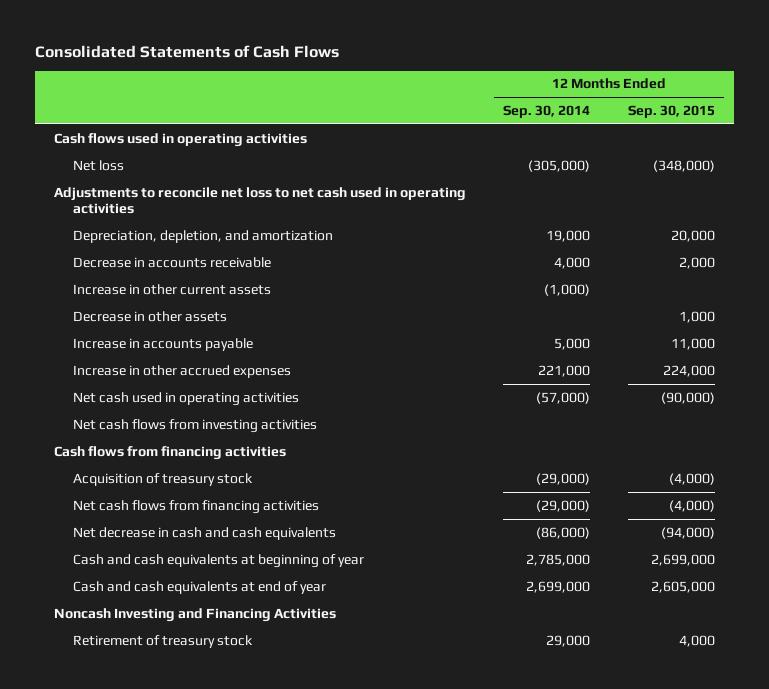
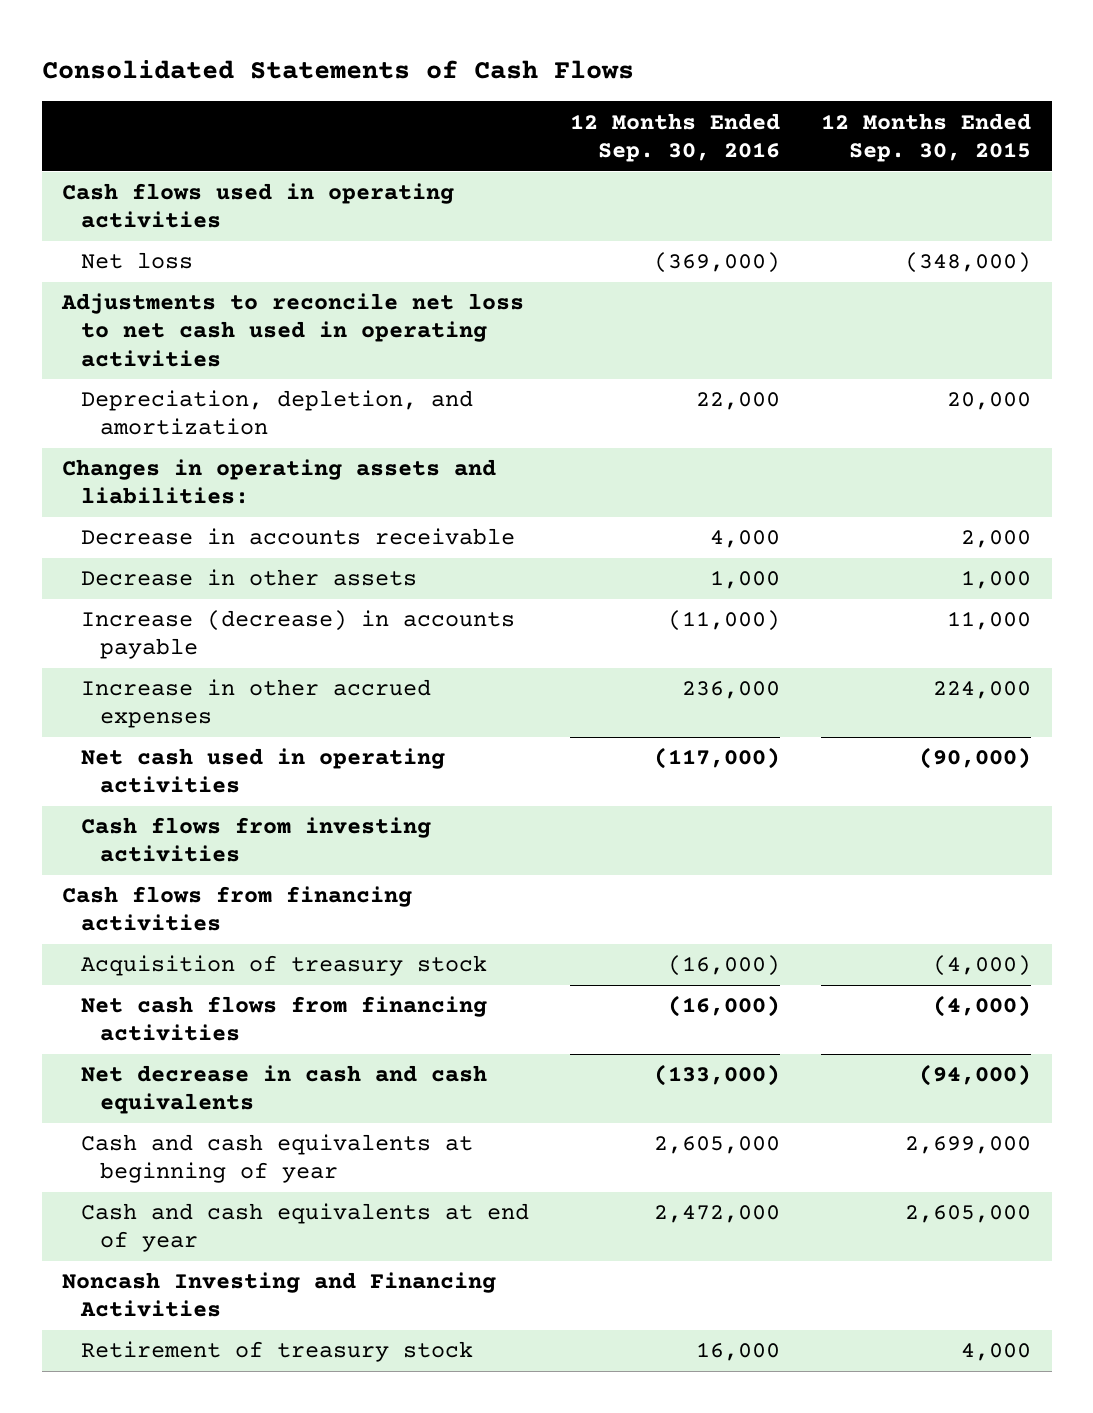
- | 12 Months Ended Sep. 30, 2014 | 12 Months Ended Sep. 30, 2015
+ | 12 Months Ended Sep. 30, 2016 | 12 Months Ended Sep. 30, 2015
+ Changes in operating assets and liabilities:
- Increase in other current assets | (1,000) |
- Increase in accounts payable | 5,000 | 11,000
+ Increase (decrease) in accounts payable | (11,000) | 11,000
- Net cash flows from investing activities
+ Cash flows from investing activities

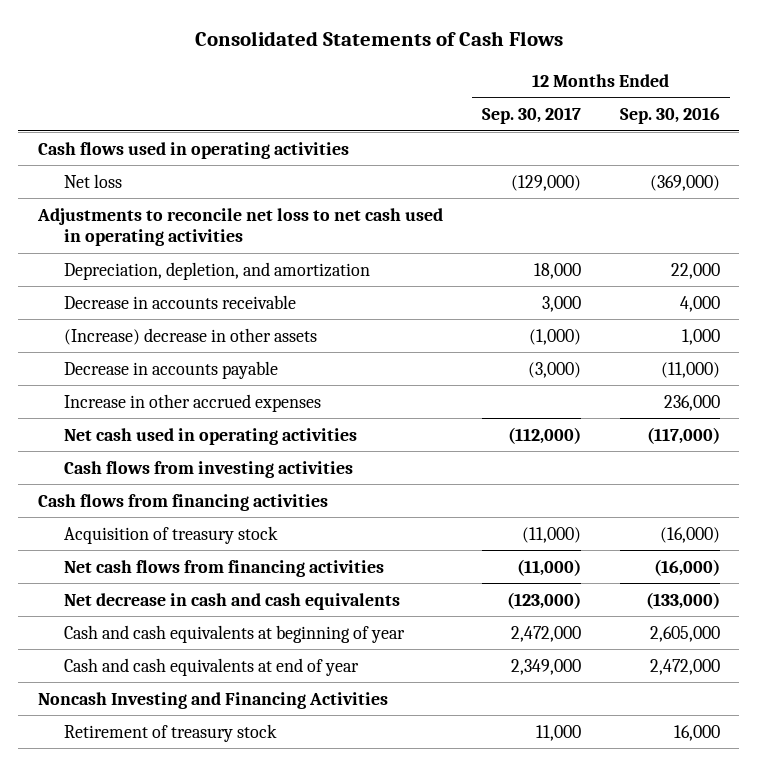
- | 12 Months Ended Sep. 30, 2016 | 12 Months Ended Sep. 30, 2015
+ | 12 Months Ended Sep. 30, 2017 | 12 Months Ended Sep. 30, 2016
- Changes in operating assets and liabilities:
- Decrease in other assets | 1,000 | 1,000
- Increase (decrease) in accounts payable | (11,000) | 11,000
+ (Increase) decrease in other assets | (1,000) | 1,000
+ Decrease in accounts payable | (3,000) | (11,000)

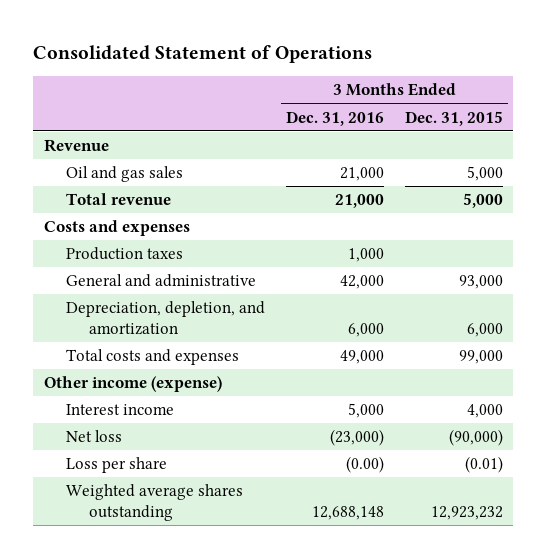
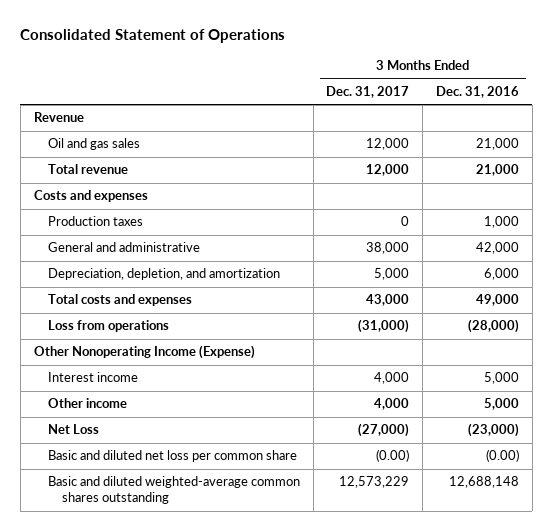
- | 3 Months Ended Dec. 31, 2016 | 3 Months Ended Dec. 31, 2015
+ | 3 Months Ended Dec. 31, 2017 | 3 Months Ended Dec. 31, 2016
- Other income (expense)
+ Loss from operations | (31,000) | (28,000)
+ Other Nonoperating Income (Expense)
- Net loss | (23,000) | (90,000)
- Loss per share | (0.00) | (0.01)
- Weighted average shares outstanding | 12,688,148 | 12,923,232
+ Other income | 4,000 | 5,000
+ Net Loss | (27,000) | (23,000)
+ Basic and diluted net loss per common share | (0.00) | (0.00)
+ Basic and diluted weighted-average common shares outstanding | 12,573,229 | 12,688,148

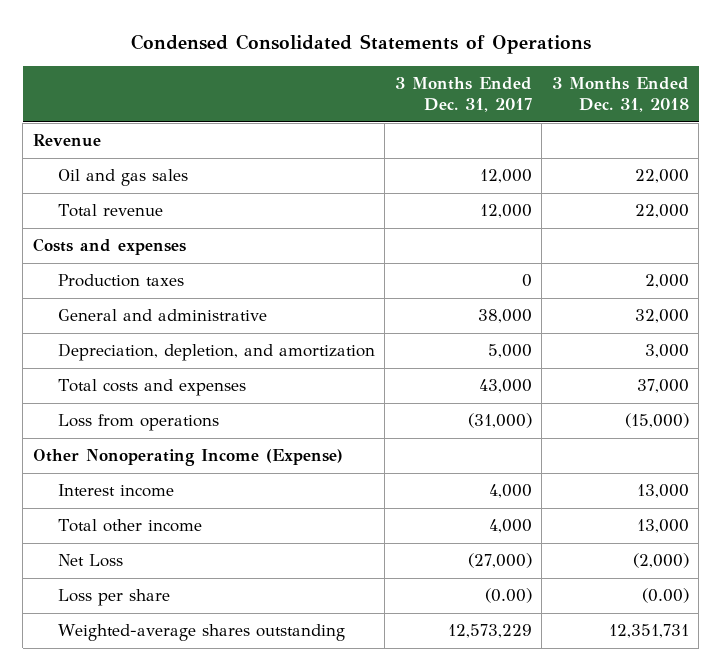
- Consolidated Statement of Operations
+ Condensed Consolidated Statements of Operations
- | 3 Months Ended Dec. 31, 2017 | 3 Months Ended Dec. 31, 2016
+ | 3 Months Ended Dec. 31, 2017 | 3 Months Ended Dec. 31, 2018
- Other income | 4,000 | 5,000
+ Total other income | 4,000 | 13,000
- Basic and diluted net loss per common share | (0.00) | (0.00)
- Basic and diluted weighted-average common shares outstanding | 12,573,229 | 12,688,148
+ Loss per share | (0.00) | (0.00)
+ Weighted-average shares outstanding | 12,573,229 | 12,351,731

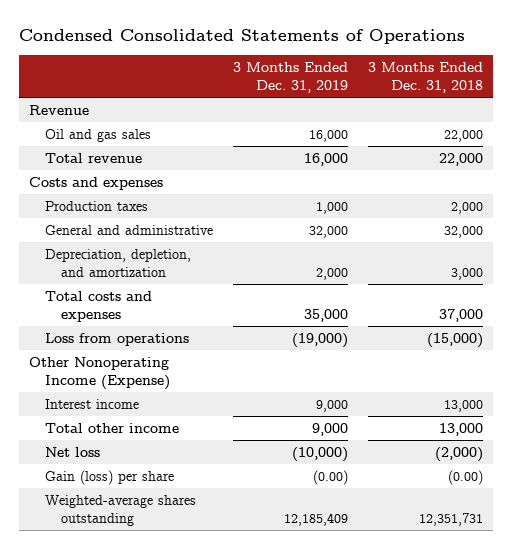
- | 3 Months Ended Dec. 31, 2017 | 3 Months Ended Dec. 31, 2018
+ | 3 Months Ended Dec. 31, 2019 | 3 Months Ended Dec. 31, 2018
- Net Loss | (27,000) | (2,000)
- Loss per share | (0.00) | (0.00)
+ Net loss | (10,000) | (2,000)
+ Gain (loss) per share | (0.00) | (0.00)

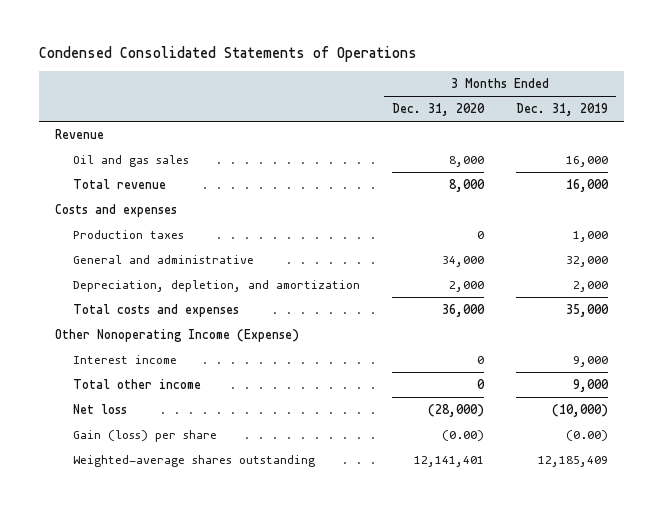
- | 3 Months Ended Dec. 31, 2019 | 3 Months Ended Dec. 31, 2018
+ | 3 Months Ended Dec. 31, 2020 | 3 Months Ended Dec. 31, 2019
- Loss from operations | (19,000) | (15,000)

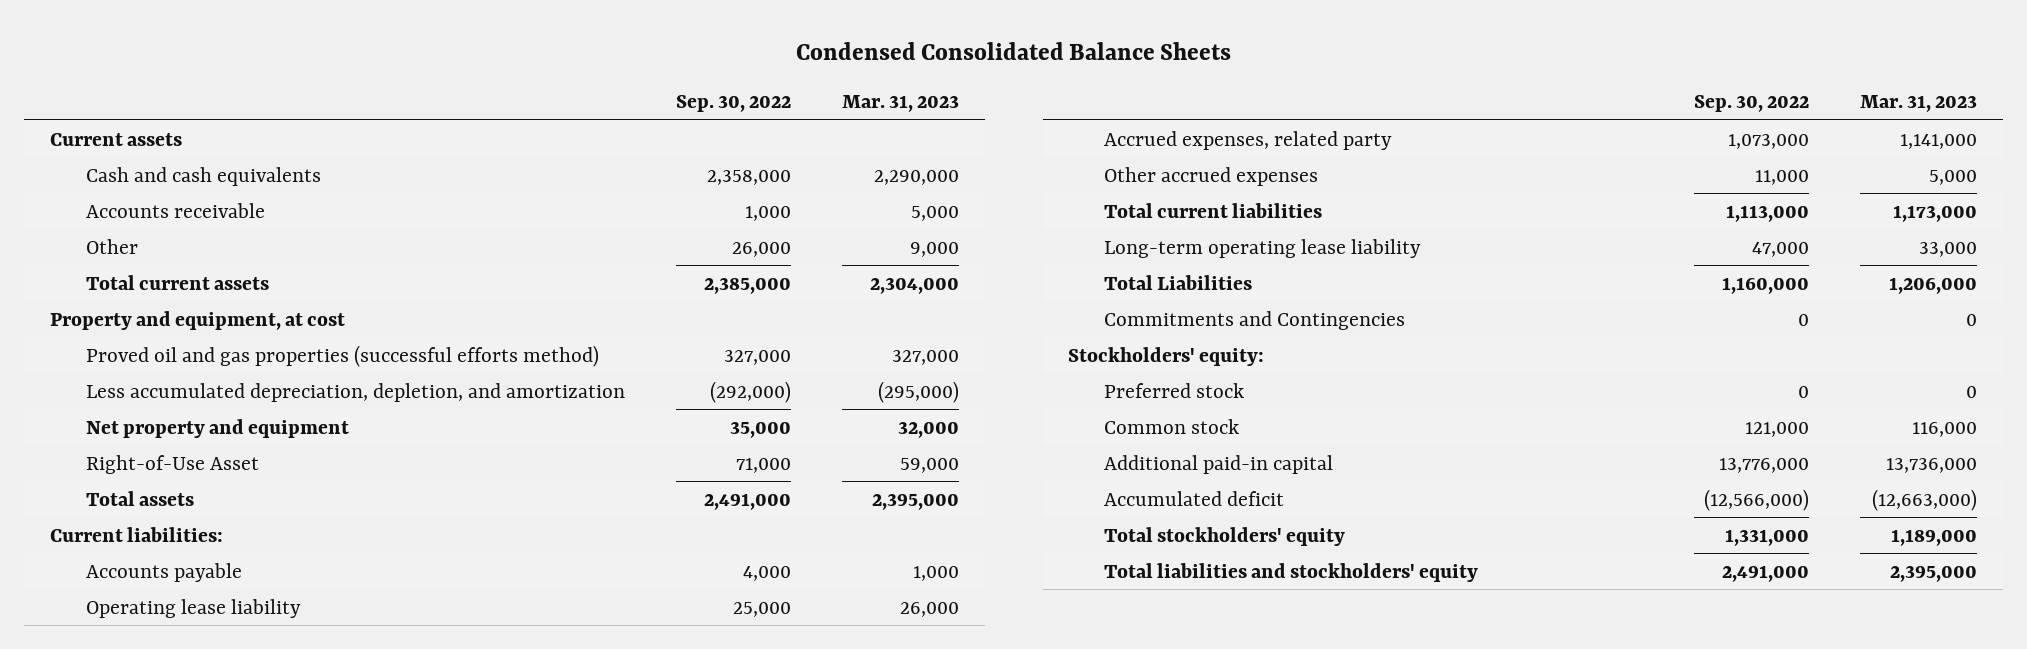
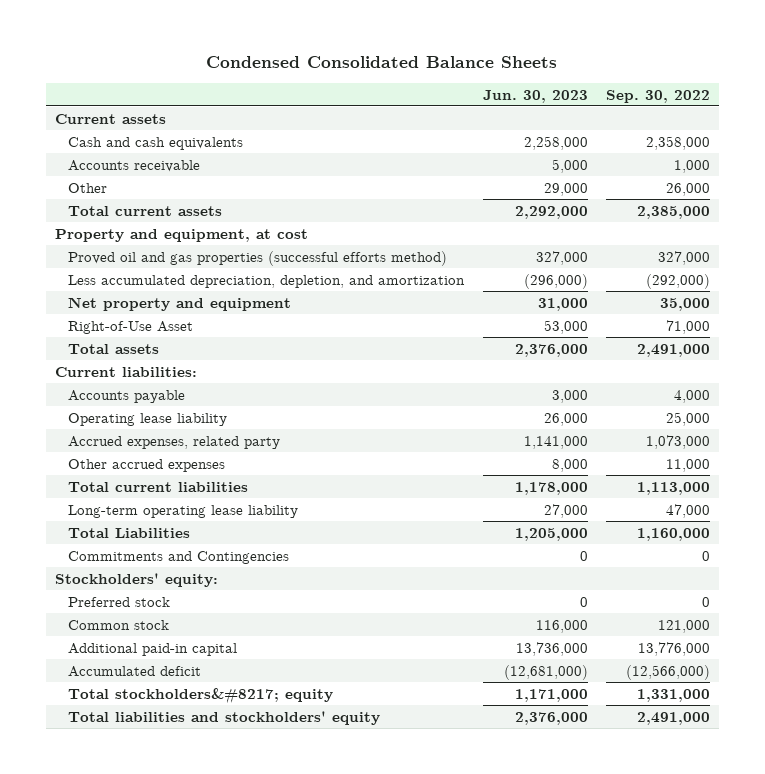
- | Sep. 30, 2022 | Mar. 31, 2023
+ | Jun. 30, 2023 | Sep. 30, 2022
- Total stockholders' equity | 1,331,000 | 1,189,000
+ Total stockholders&#8217; equity | 1,171,000 | 1,331,000

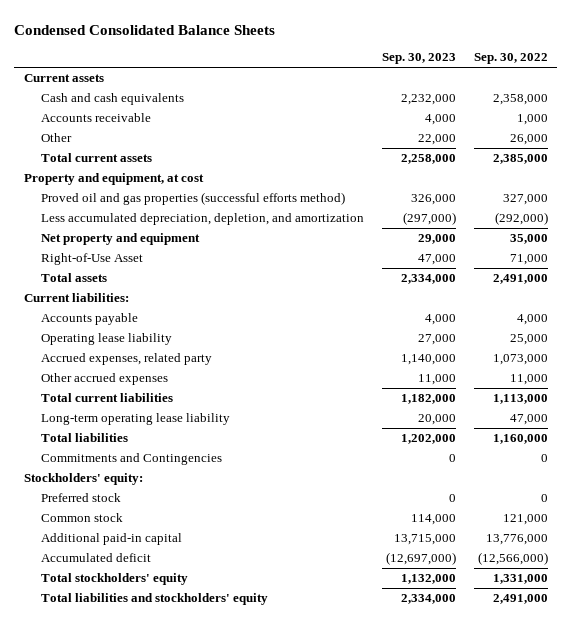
- | Jun. 30, 2023 | Sep. 30, 2022
+ | Sep. 30, 2023 | Sep. 30, 2022
- Total Liabilities | 1,205,000 | 1,160,000
+ Total liabilities | 1,202,000 | 1,160,000
- Total stockholders&#8217; equity | 1,171,000 | 1,331,000
+ Total stockholders' equity | 1,132,000 | 1,331,000

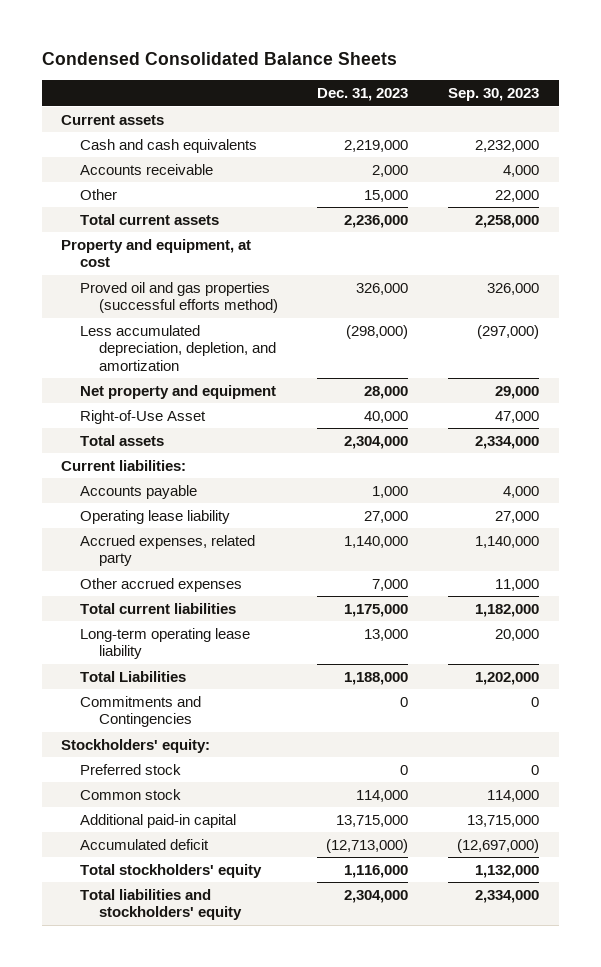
- | Sep. 30, 2023 | Sep. 30, 2022
+ | Dec. 31, 2023 | Sep. 30, 2023
- Total liabilities | 1,202,000 | 1,160,000
+ Total Liabilities | 1,188,000 | 1,202,000

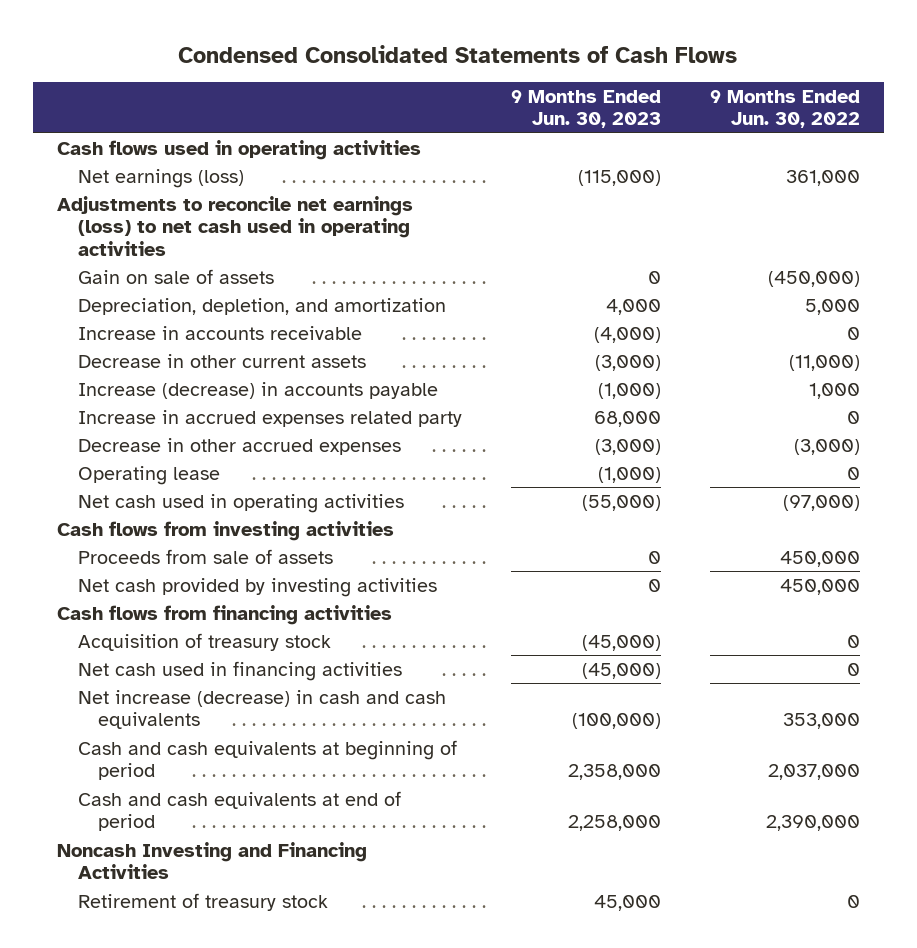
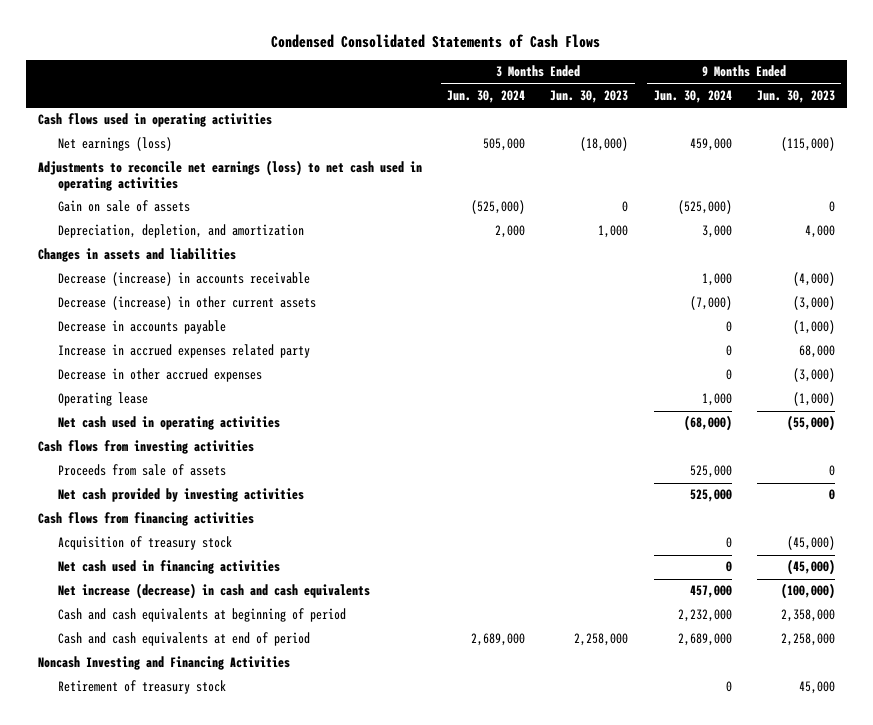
- | 9 Months Ended Jun. 30, 2023 | 9 Months Ended Jun. 30, 2022
+ | 3 Months Ended Jun. 30, 2024 | 3 Months Ended Jun. 30, 2023 | 9 Months Ended Jun. 30, 2024 | 9 Months Ended Jun. 30, 2023
- Increase in accounts receivable | (4,000) | 0
- Decrease in other current assets | (3,000) | (11,000)
- Increase (decrease) in accounts payable | (1,000) | 1,000
+ Changes in assets and liabilities
+ Decrease (increase) in accounts receivable | | | 1,000 | (4,000)
+ Decrease (increase) in other current assets | | | (7,000) | (3,000)
+ Decrease in accounts payable | | | 0 | (1,000)

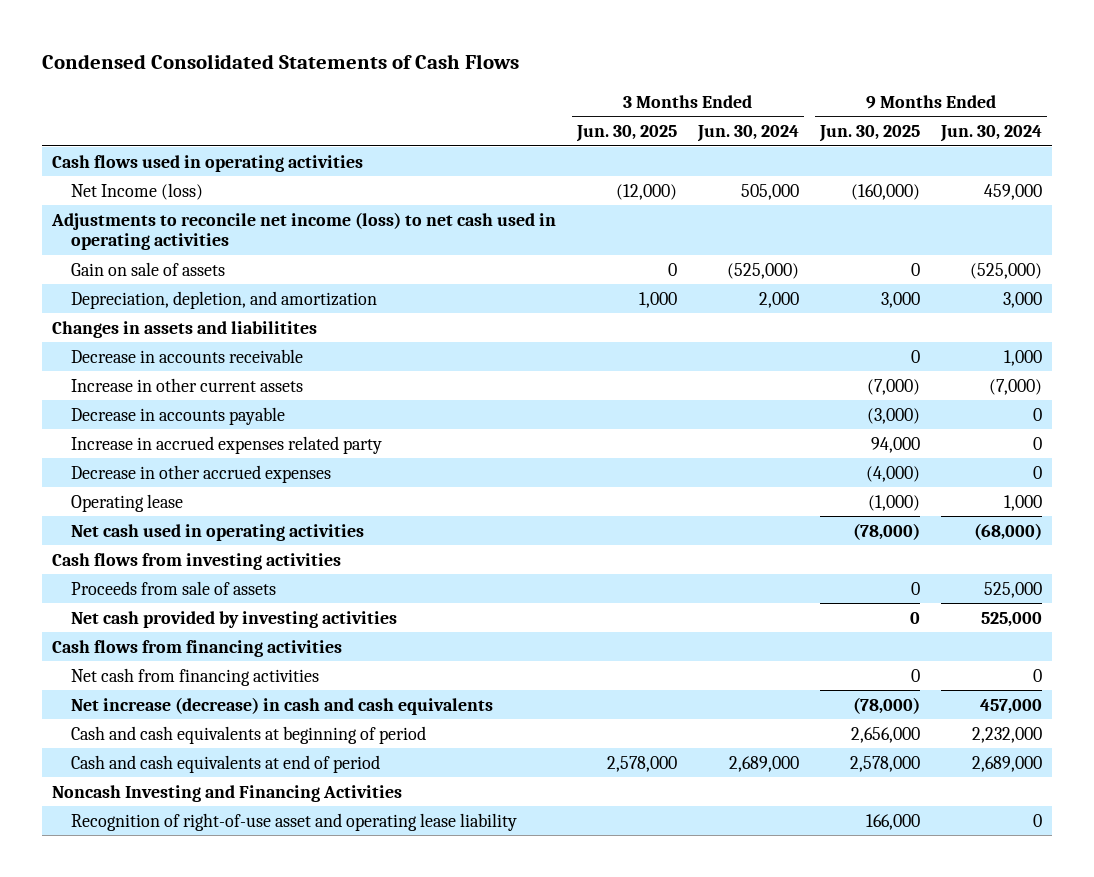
- | 3 Months Ended Jun. 30, 2024 | 3 Months Ended Jun. 30, 2023 | 9 Months Ended Jun. 30, 2024 | 9 Months Ended Jun. 30, 2023
+ | 3 Months Ended Jun. 30, 2025 | 3 Months Ended Jun. 30, 2024 | 9 Months Ended Jun. 30, 2025 | 9 Months Ended Jun. 30, 2024
- Net earnings (loss) | 505,000 | (18,000) | 459,000 | (115,000)
- Adjustments to reconcile net earnings (loss) to net cash used in operating activities
+ Net Income (loss) | (12,000) | 505,000 | (160,000) | 459,000
+ Adjustments to reconcile net income (loss) to net cash used in operating activities
- Changes in assets and liabilities
- Decrease (increase) in accounts receivable | | | 1,000 | (4,000)
- Decrease (increase) in other current assets | | | (7,000) | (3,000)
+ Changes in assets and liabilitites
+ Decrease in accounts receivable | | | 0 | 1,000
+ Increase in other current assets | | | (7,000) | (7,000)
- Acquisition of treasury stock | | | 0 | (45,000)
- Net cash used in financing activities | | | 0 | (45,000)
+ Net cash from financing activities | | | 0 | 0
- Retirement of treasury stock | | | 0 | 45,000
+ Recognition of right-of-use asset and operating lease liability | | | 166,000 | 0

